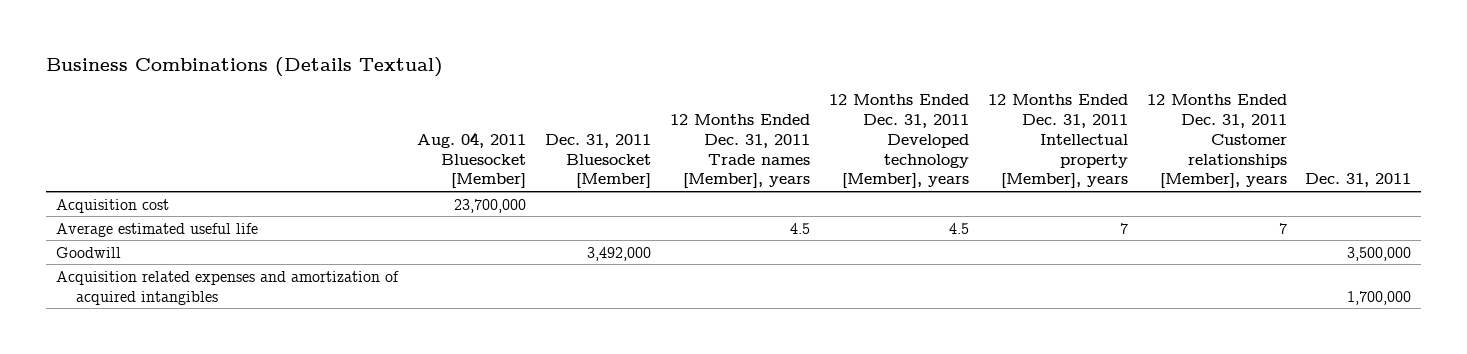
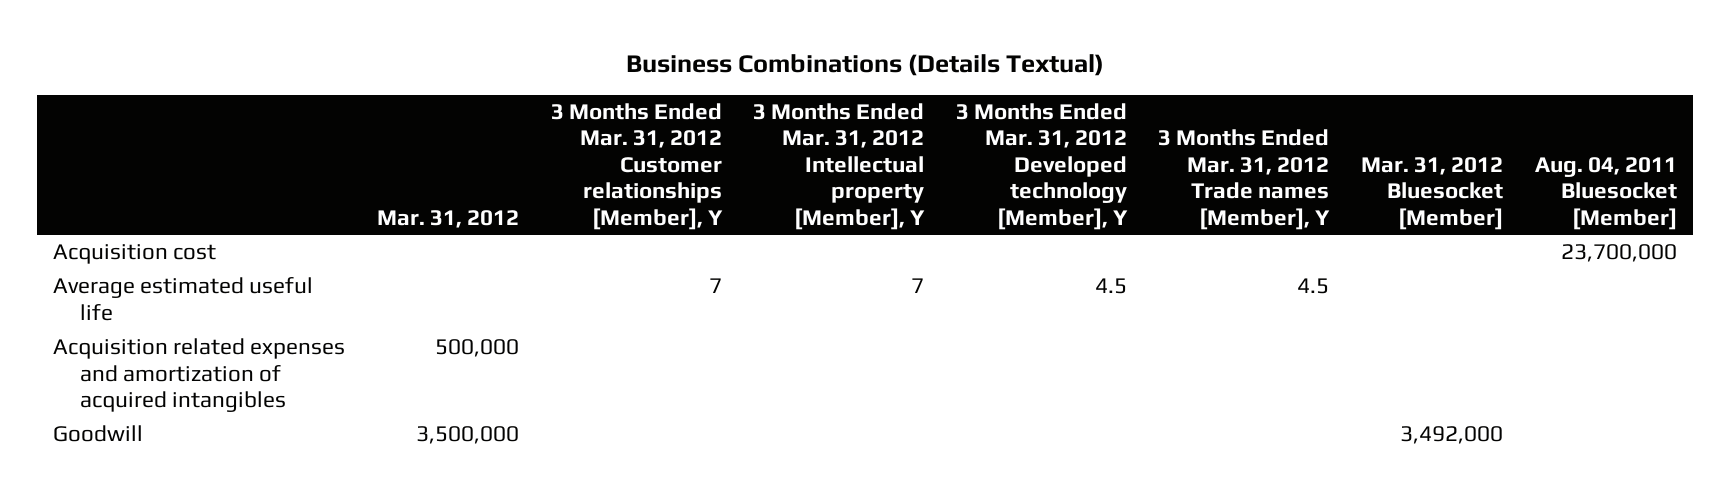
- | Aug. 04, 2011 Bluesocket [Member] | Dec. 31, 2011 Bluesocket [Member] | 12 Months Ended Dec. 31, 2011 Trade names [Member], years | 12 Months Ended Dec. 31, 2011 Developed technology [Member], years | 12 Months Ended Dec. 31, 2011 Intellectual property [Member], years | 12 Months Ended Dec. 31, 2011 Customer relationships [Member], years | Dec. 31, 2011
+ | Mar. 31, 2012 | 3 Months Ended Mar. 31, 2012 Customer relationships [Member], Y | 3 Months Ended Mar. 31, 2012 Intellectual property [Member], Y | 3 Months Ended Mar. 31, 2012 Developed technology [Member], Y | 3 Months Ended Mar. 31, 2012 Trade names [Member], Y | Mar. 31, 2012 Bluesocket [Member] | Aug. 04, 2011 Bluesocket [Member]
moved down: Goodwill | 3,500,000 | | | | | 3,492,000 |

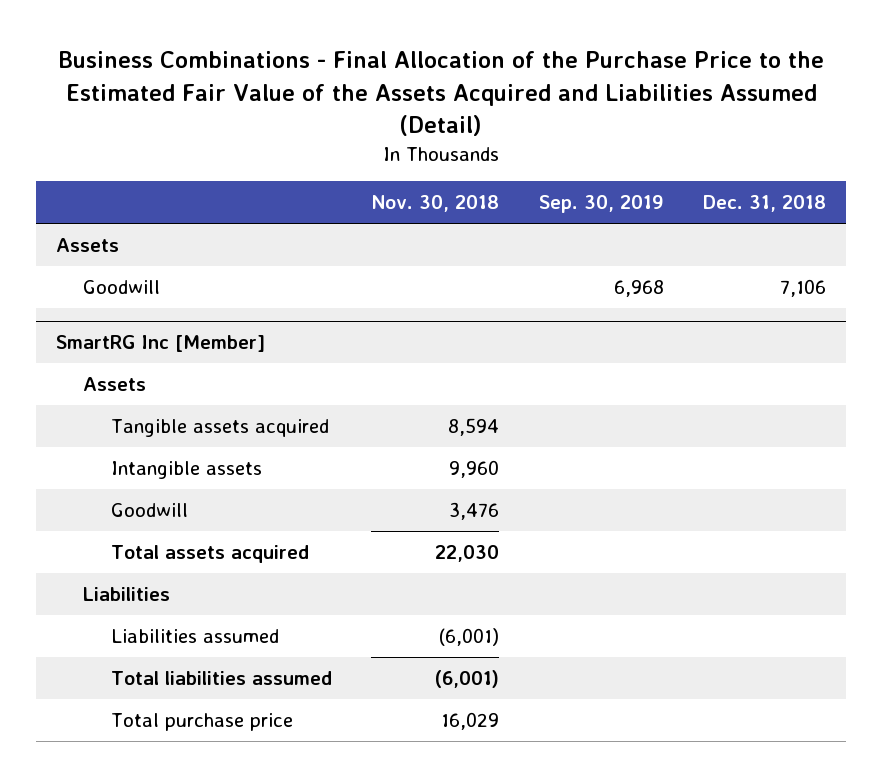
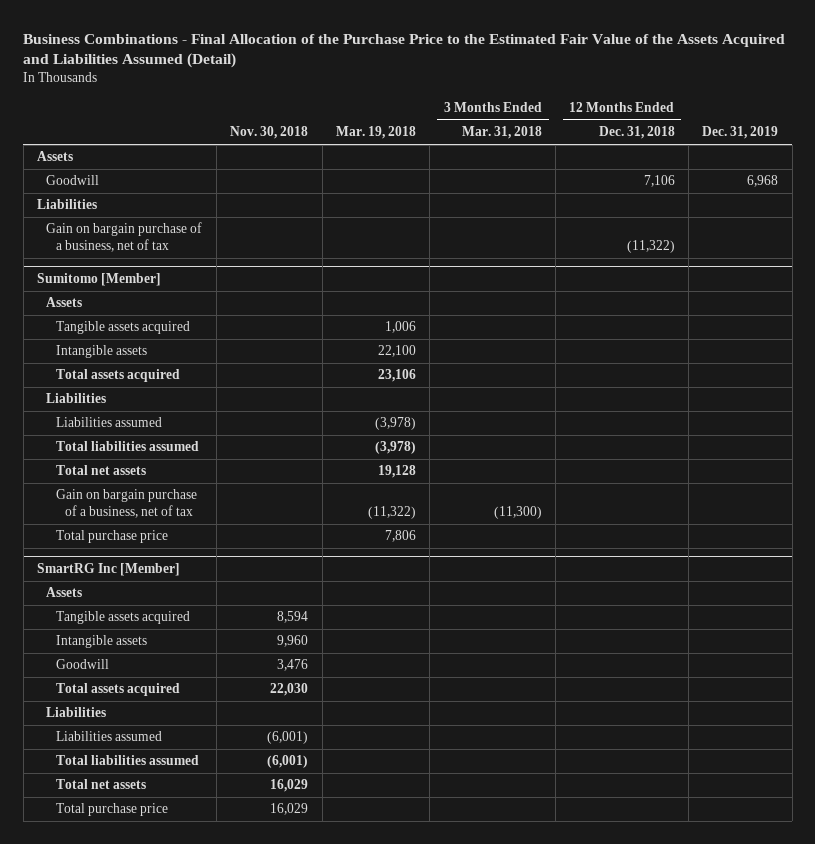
- | Nov. 30, 2018 | Sep. 30, 2019 | Dec. 31, 2018
+ | Nov. 30, 2018 | Mar. 19, 2018 | 3 Months Ended Mar. 31, 2018 | 12 Months Ended Dec. 31, 2018 | Dec. 31, 2019
+ Liabilities
+ Gain on bargain purchase of a business, net of tax | | | | (11,322) |
+ Sumitomo [Member]
+ Assets
+ Tangible assets acquired | | 1,006 | | |
+ Intangible assets | | 22,100 | | |
+ Total assets acquired | | 23,106 | | |
+ Liabilities
+ Liabilities assumed | | (3,978) | | |
+ Total liabilities assumed | | (3,978) | | |
+ Total net assets | | 19,128 | | |
+ Gain on bargain purchase of a business, net of tax | | (11,322) | (11,300) | |
+ Total purchase price | | 7,806 | | |
@ SmartRG Inc [Member]
+ Total net assets | 16,029 | | | |

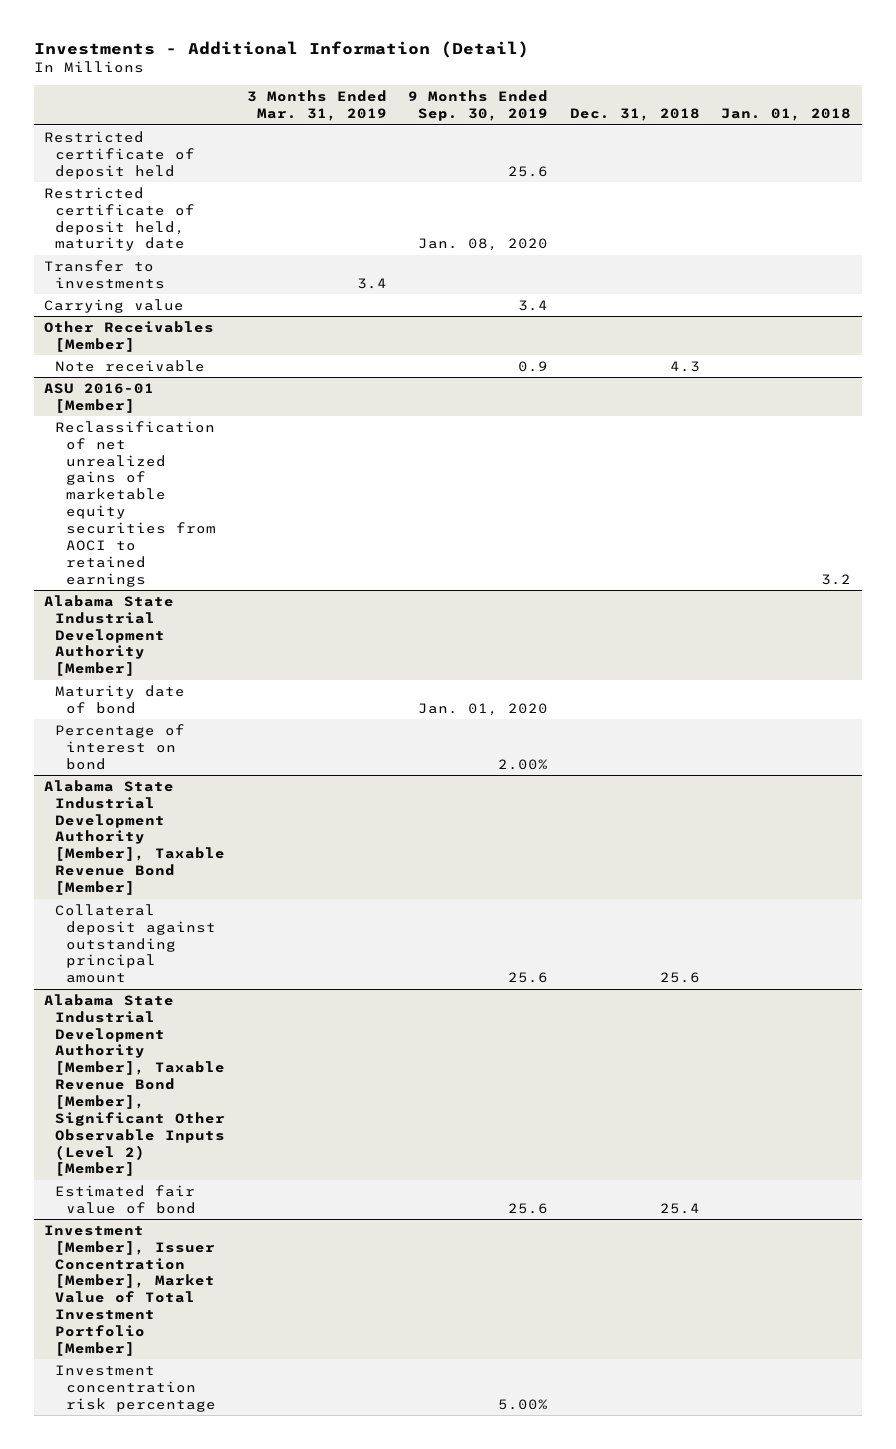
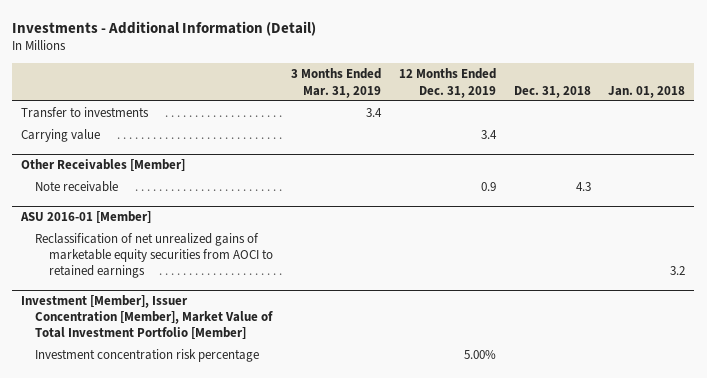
- | 3 Months Ended Mar. 31, 2019 | 9 Months Ended Sep. 30, 2019 | Dec. 31, 2018 | Jan. 01, 2018
+ | 3 Months Ended Mar. 31, 2019 | 12 Months Ended Dec. 31, 2019 | Dec. 31, 2018 | Jan. 01, 2018
- Restricted certificate of deposit held | | 25.6 | |
- Restricted certificate of deposit held, maturity date | | Jan. 08, 2020 | |
- Alabama State Industrial Development Authority [Member]
- Maturity date of bond | | Jan. 01, 2020 | |
- Percentage of interest on bond | | 2.00% | |
- Alabama State Industrial Development Authority [Member], Taxable Revenue Bond [Member]
- Collateral deposit against outstanding principal amount | | 25.6 | 25.6 |
- Alabama State Industrial Development Authority [Member], Taxable Revenue Bond [Member], Significant Other Observable Inputs (Level 2) [Member]
- Estimated fair value of bond | | 25.6 | 25.4 |

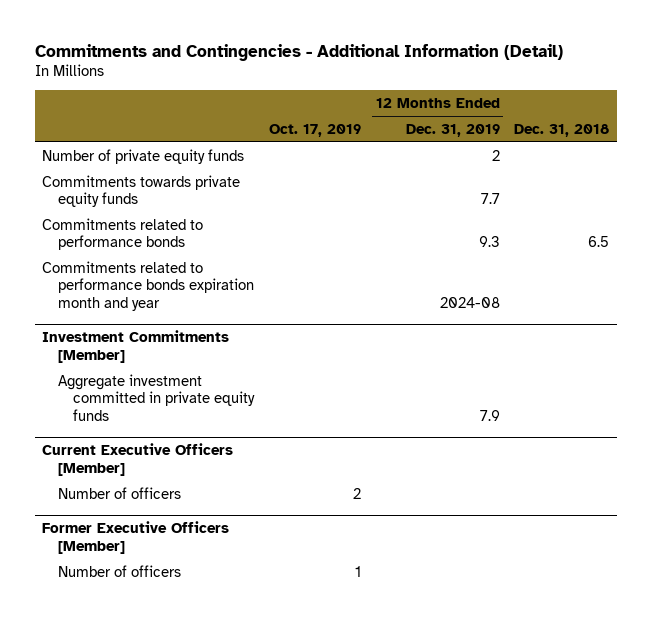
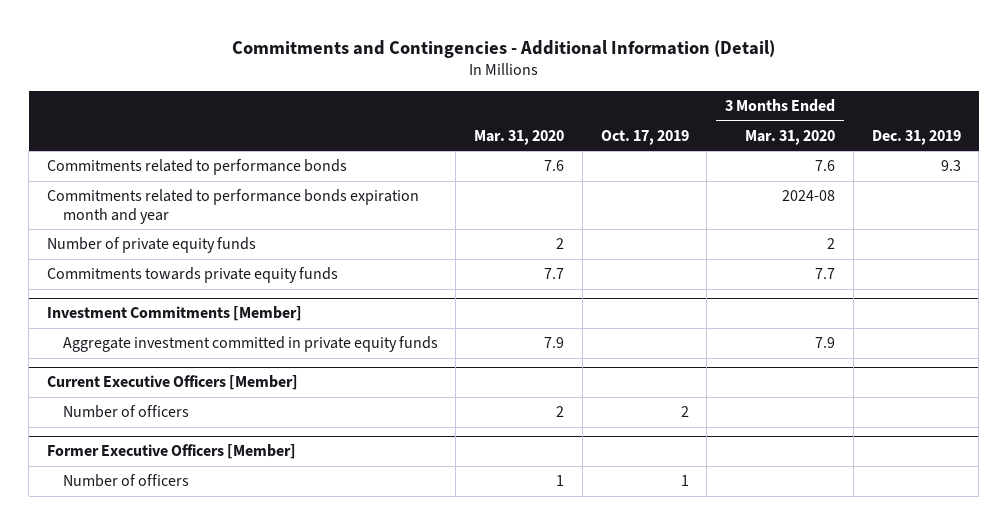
- | Oct. 17, 2019 | 12 Months Ended Dec. 31, 2019 | Dec. 31, 2018
+ | Mar. 31, 2020 | Oct. 17, 2019 | 3 Months Ended Mar. 31, 2020 | Dec. 31, 2019
moved down: Number of private equity funds | 2 | | 2 |
moved down: Commitments towards private equity funds | 7.7 | | 7.7 |

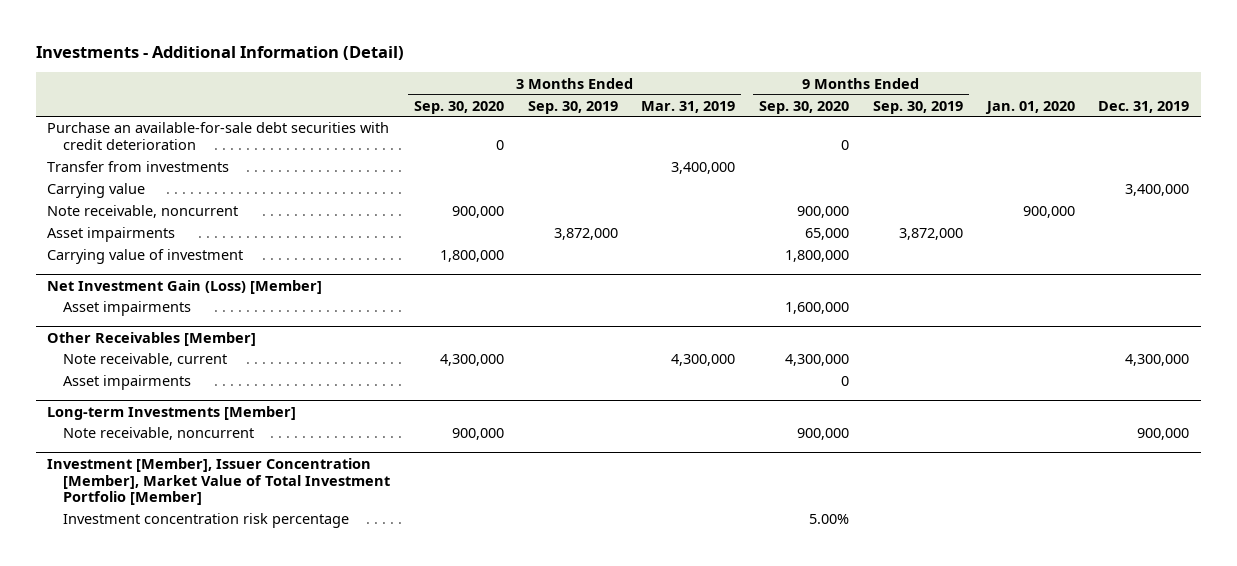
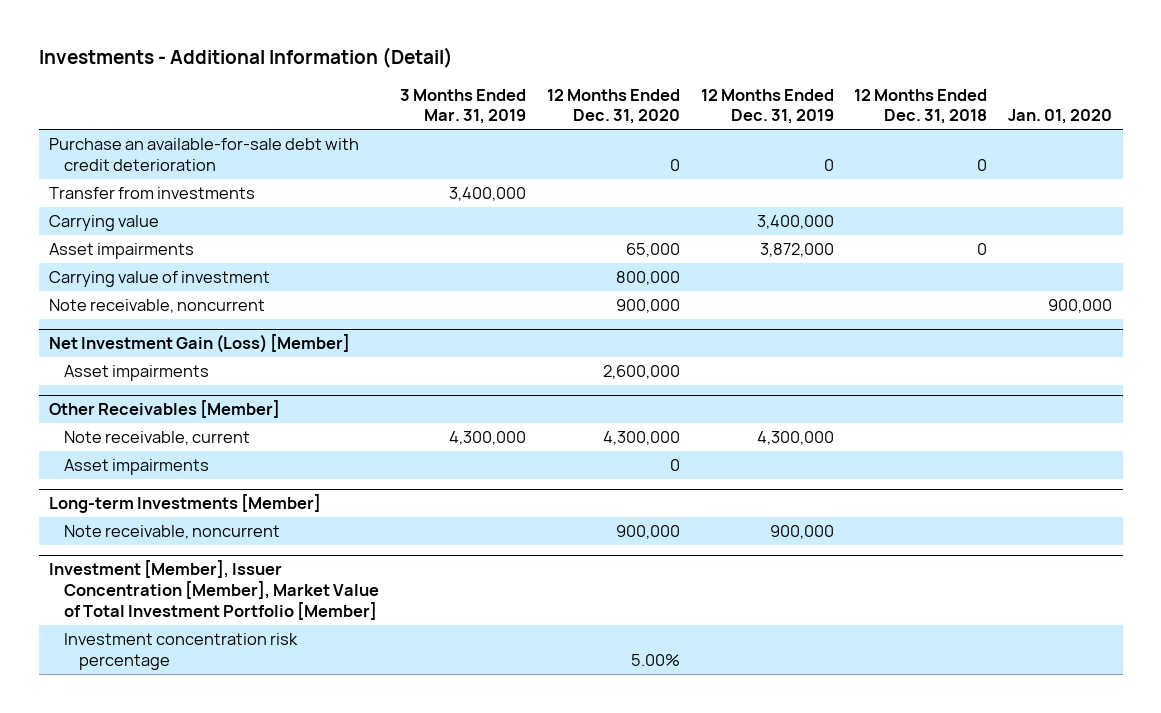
- | 3 Months Ended Sep. 30, 2020 | 3 Months Ended Sep. 30, 2019 | 3 Months Ended Mar. 31, 2019 | 9 Months Ended Sep. 30, 2020 | 9 Months Ended Sep. 30, 2019 | Jan. 01, 2020 | Dec. 31, 2019
+ | 3 Months Ended Mar. 31, 2019 | 12 Months Ended Dec. 31, 2020 | 12 Months Ended Dec. 31, 2019 | 12 Months Ended Dec. 31, 2018 | Jan. 01, 2020
- Purchase an available-for-sale debt securities with credit deterioration | 0 | | | 0 | | |
+ Purchase an available-for-sale debt with credit deterioration | | 0 | 0 | 0 |
moved down: Note receivable, noncurrent | | 900,000 | | | 900,000

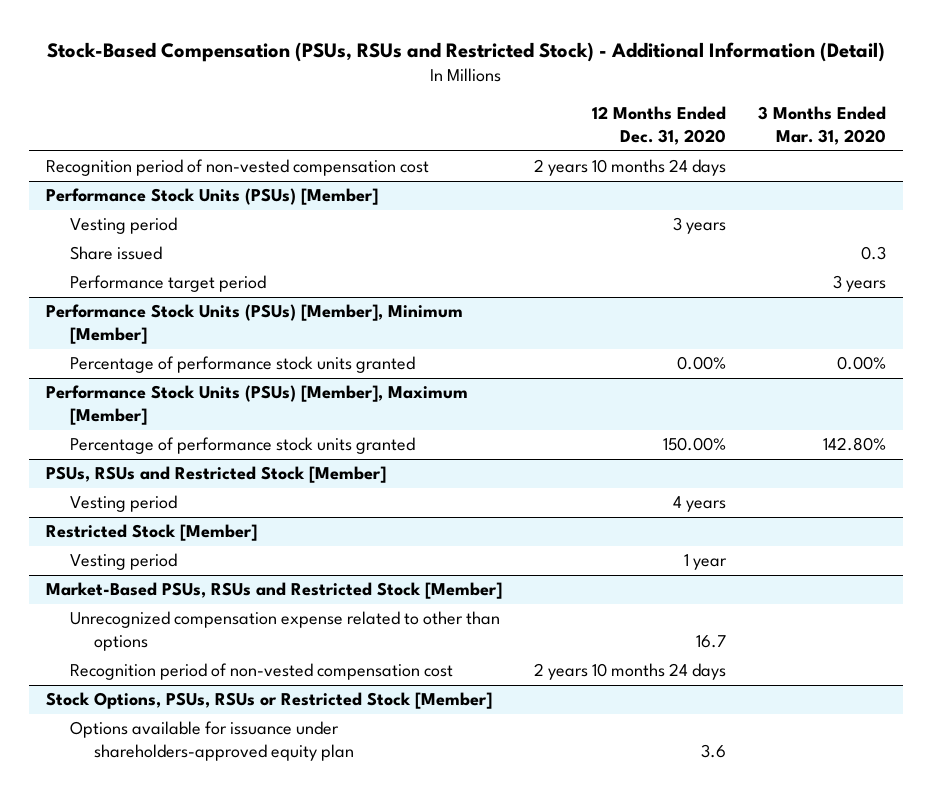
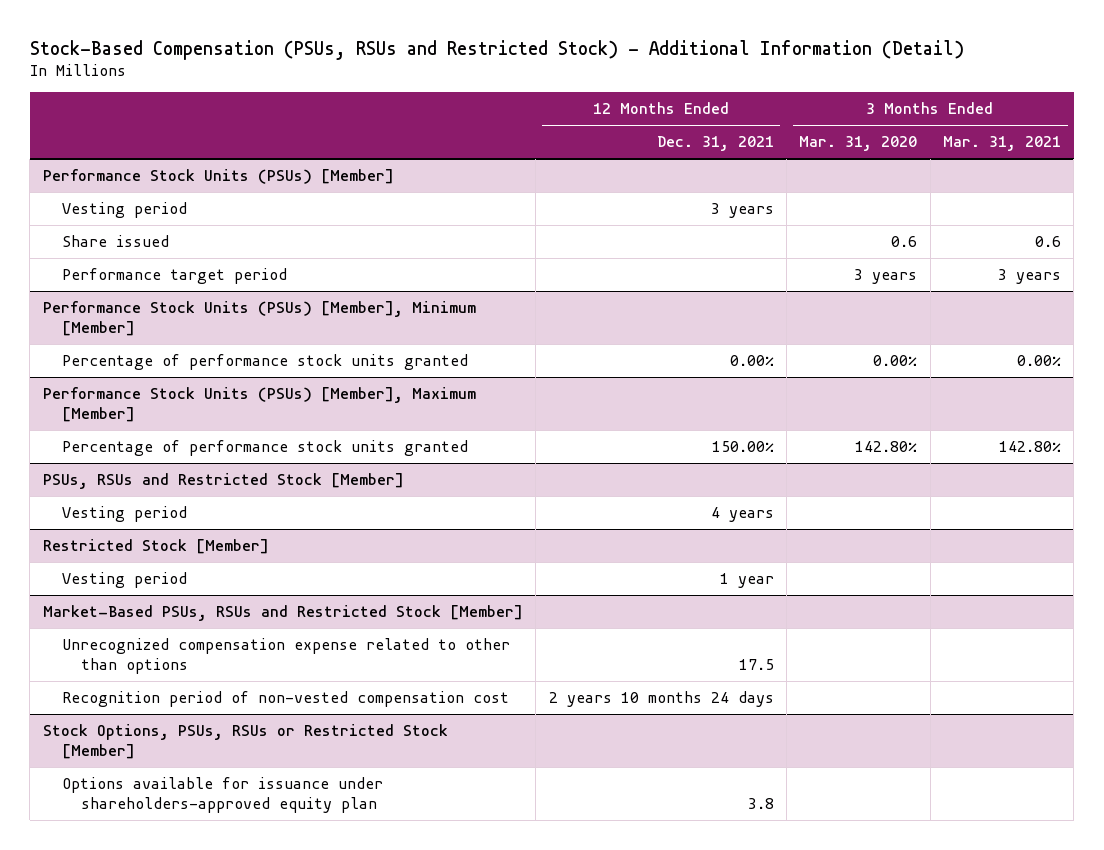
- | 12 Months Ended Dec. 31, 2020 | 3 Months Ended Mar. 31, 2020
+ | 12 Months Ended Dec. 31, 2021 | 3 Months Ended Mar. 31, 2020 | 3 Months Ended Mar. 31, 2021
- Recognition period of non-vested compensation cost | 2 years 10 months 24 days |
@ Performance Stock Units (PSUs) [Member]
- Share issued | | 0.3
+ Share issued | | 0.6 | 0.6

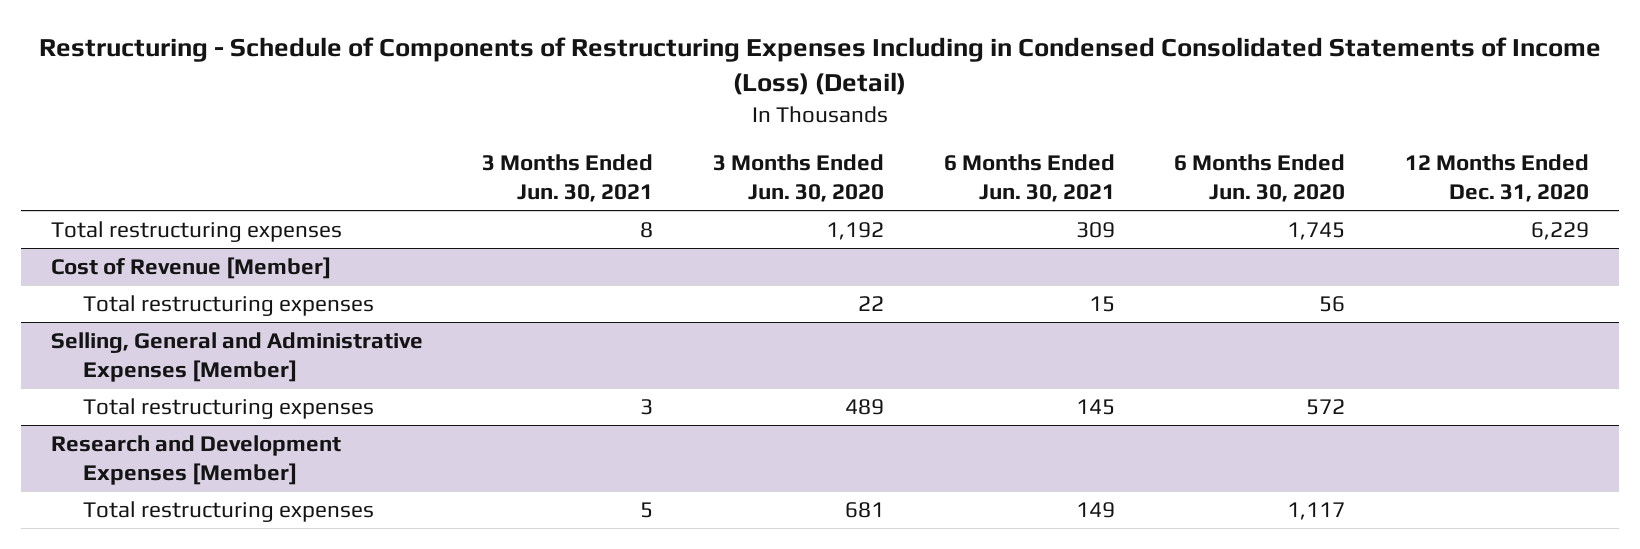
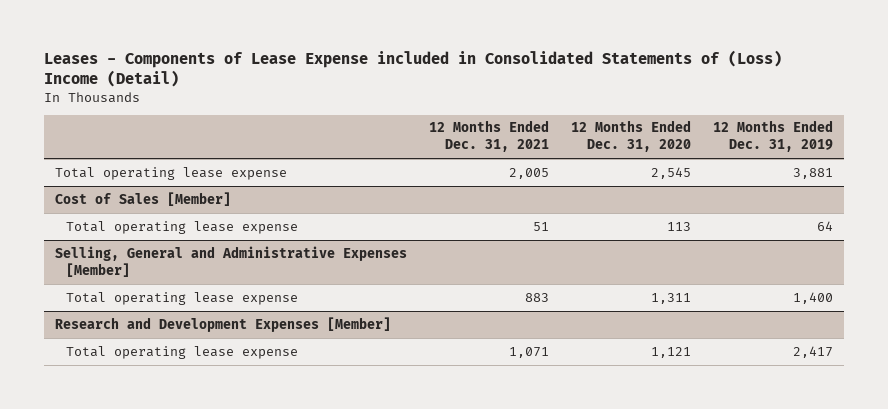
- Restructuring - Schedule of Components of Restructuring Expenses Including in Condensed Consolidated Statements of Income (Loss) (Detail)
+ Leases - Components of Lease Expense included in Consolidated Statements of (Loss) Income (Detail)
- | 3 Months Ended Jun. 30, 2021 | 3 Months Ended Jun. 30, 2020 | 6 Months Ended Jun. 30, 2021 | 6 Months Ended Jun. 30, 2020 | 12 Months Ended Dec. 31, 2020
+ | 12 Months Ended Dec. 31, 2021 | 12 Months Ended Dec. 31, 2020 | 12 Months Ended Dec. 31, 2019
- Total restructuring expenses | 8 | 1,192 | 309 | 1,745 | 6,229
- Cost of Revenue [Member]
- Total restructuring expenses | | 22 | 15 | 56 |
+ Total operating lease expense | 2,005 | 2,545 | 3,881
+ Cost of Sales [Member]
+ Total operating lease expense | 51 | 113 | 64
@ Selling, General and Administrative Expenses [Member]
- Total restructuring expenses | 3 | 489 | 145 | 572 |
+ Total operating lease expense | 883 | 1,311 | 1,400
@ Research and Development Expenses [Member]
- Total restructuring expenses | 5 | 681 | 149 | 1,117 |
+ Total operating lease expense | 1,071 | 1,121 | 2,417

